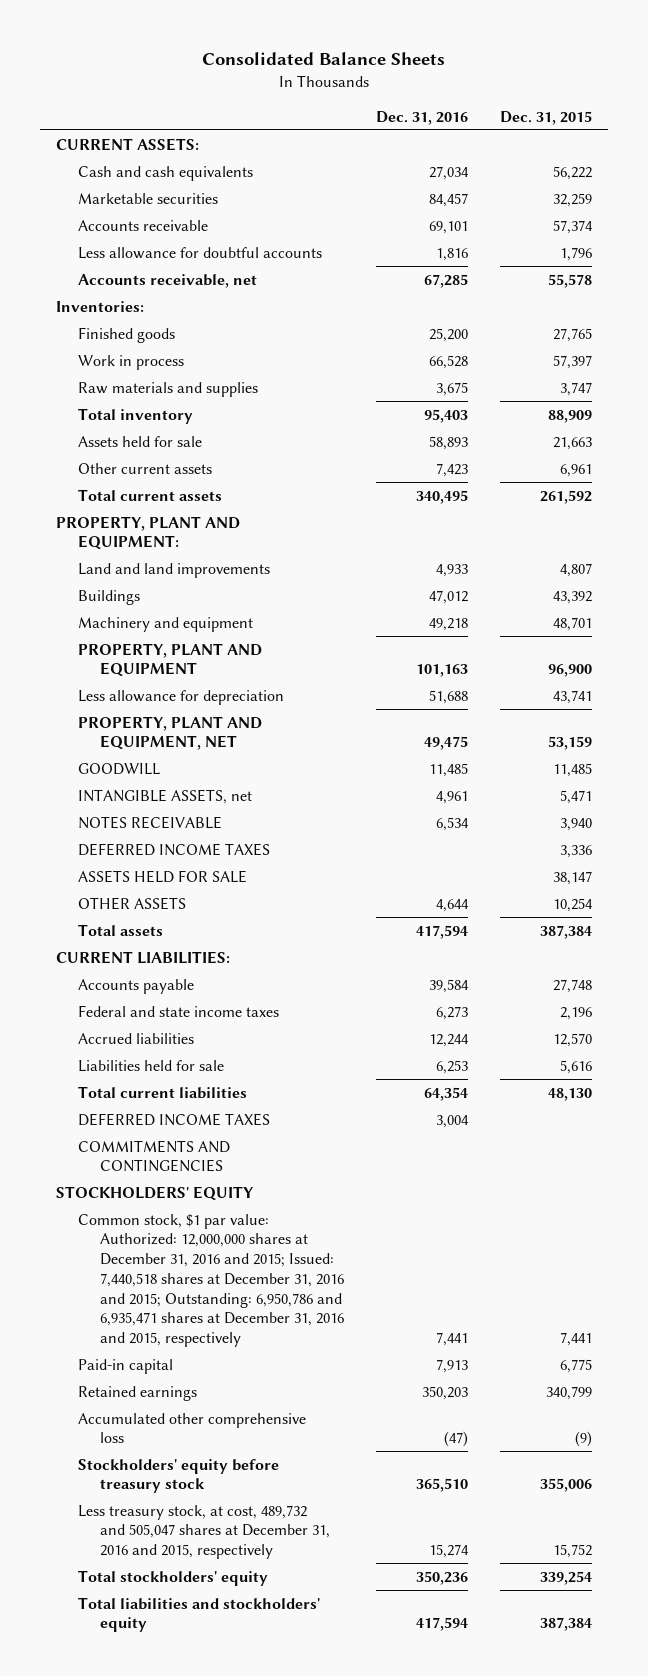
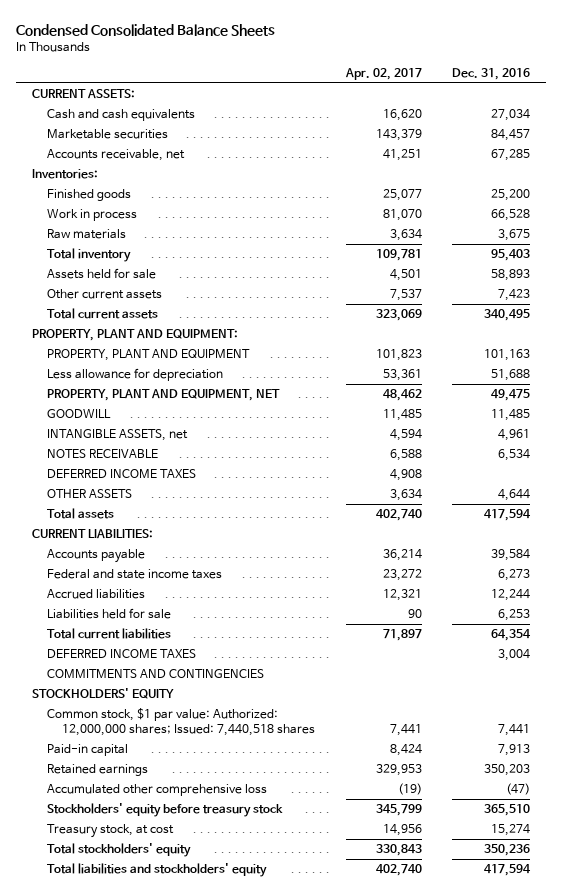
- Consolidated Balance Sheets
+ Condensed Consolidated Balance Sheets
- | Dec. 31, 2016 | Dec. 31, 2015
+ | Apr. 02, 2017 | Dec. 31, 2016
- Accounts receivable | 69,101 | 57,374
- Less allowance for doubtful accounts | 1,816 | 1,796
- Raw materials and supplies | 3,675 | 3,747
+ Raw materials | 3,634 | 3,675
- Land and land improvements | 4,933 | 4,807
- Buildings | 47,012 | 43,392
- Machinery and equipment | 49,218 | 48,701
- ASSETS HELD FOR SALE | | 38,147
- Common stock, $1 par value: Authorized: 12,000,000 shares at December 31, 2016 and 2015; Issued: 7,440,518 shares at December 31, 2016 and 2015; Outstanding: 6,950,786 and 6,935,471 shares at December 31, 2016 and 2015, respectively | 7,441 | 7,441
+ Common stock, $1 par value: Authorized: 12,000,000 shares; Issued: 7,440,518 shares | 7,441 | 7,441
- Less treasury stock, at cost, 489,732 and 505,047 shares at December 31, 2016 and 2015, respectively | 15,274 | 15,752
+ Treasury stock, at cost | 14,956 | 15,274

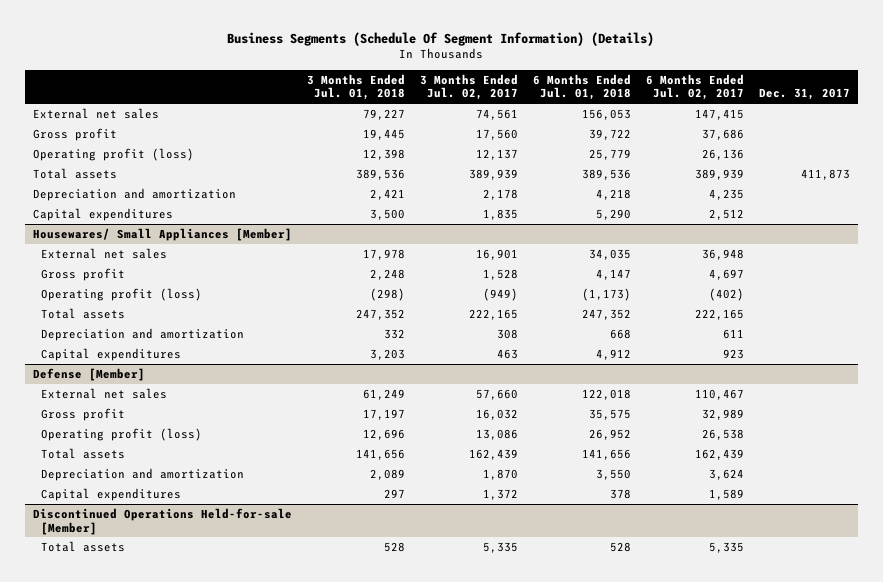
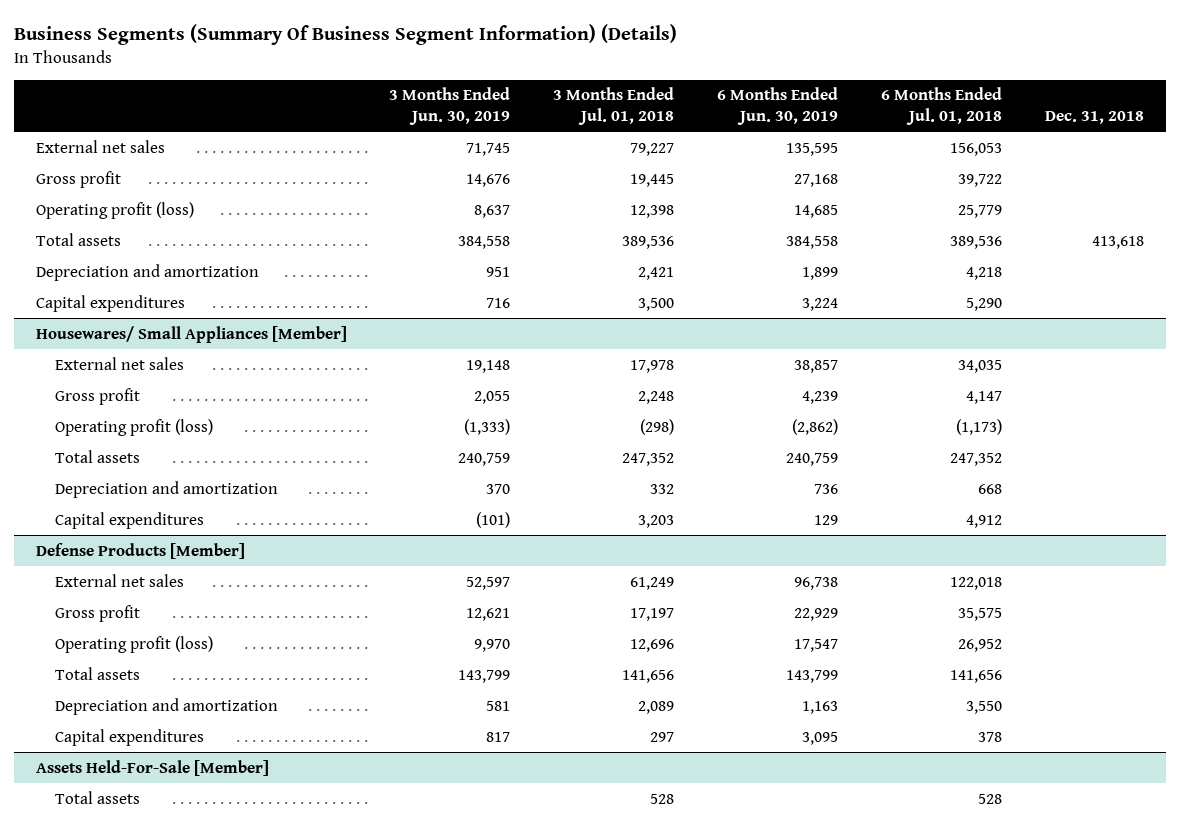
- Business Segments (Schedule Of Segment Information) (Details)
+ Business Segments (Summary Of Business Segment Information) (Details)
- | 3 Months Ended Jul. 01, 2018 | 3 Months Ended Jul. 02, 2017 | 6 Months Ended Jul. 01, 2018 | 6 Months Ended Jul. 02, 2017 | Dec. 31, 2017
+ | 3 Months Ended Jun. 30, 2019 | 3 Months Ended Jul. 01, 2018 | 6 Months Ended Jun. 30, 2019 | 6 Months Ended Jul. 01, 2018 | Dec. 31, 2018
- Defense [Member]
+ Defense Products [Member]
- Discontinued Operations Held-for-sale [Member]
+ Assets Held-For-Sale [Member]

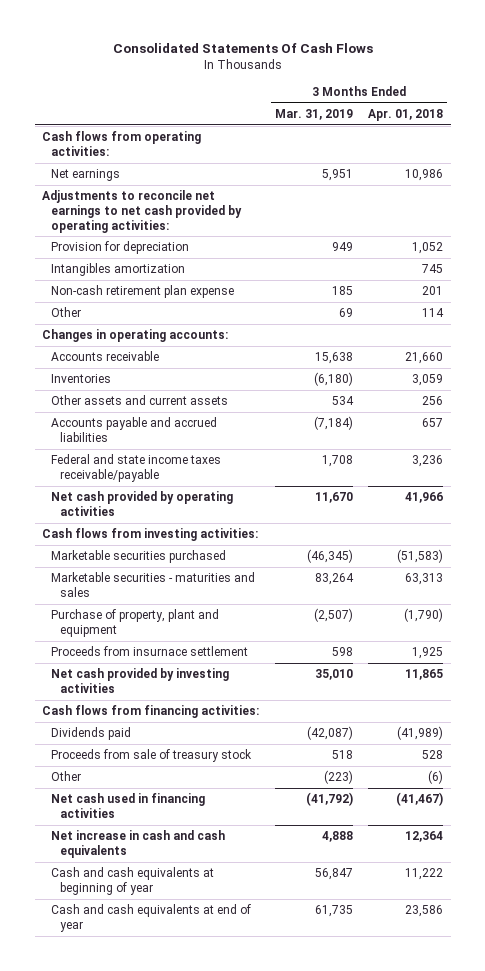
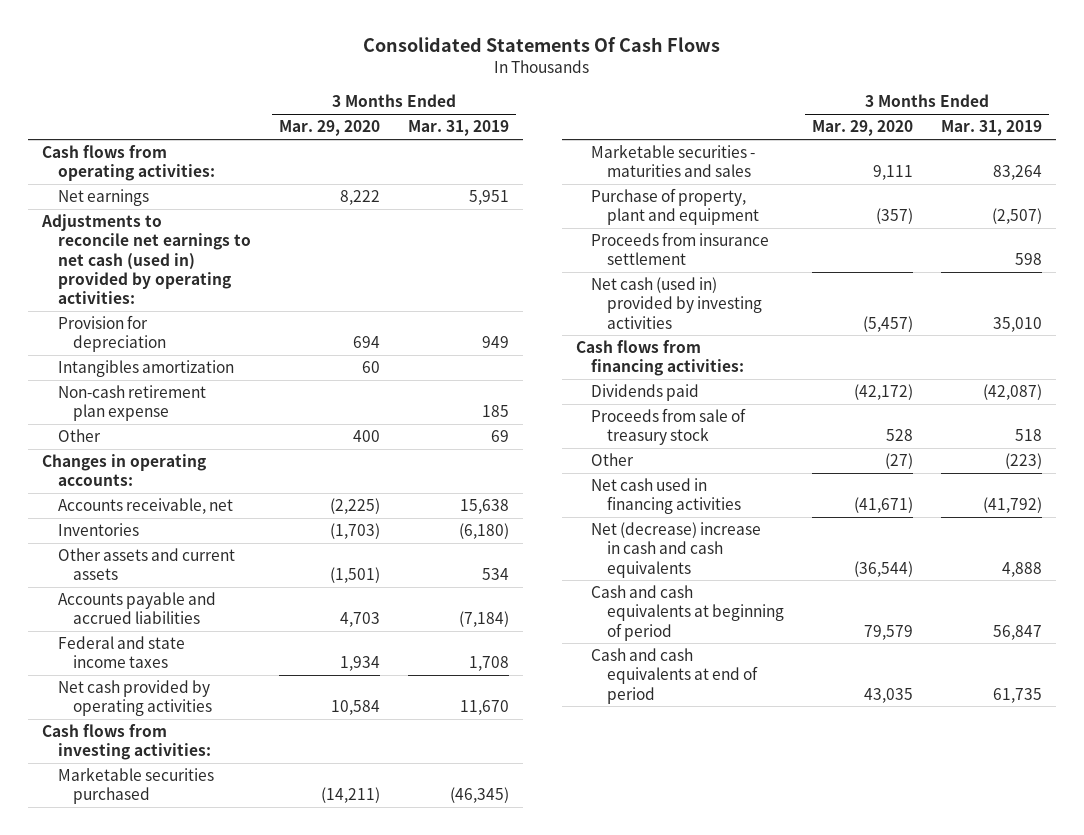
- | 3 Months Ended Mar. 31, 2019 | 3 Months Ended Apr. 01, 2018
+ | 3 Months Ended Mar. 29, 2020 | 3 Months Ended Mar. 31, 2019
- Adjustments to reconcile net earnings to net cash provided by operating activities:
+ Adjustments to reconcile net earnings to net cash (used in) provided by operating activities:
- Accounts receivable | 15,638 | 21,660
+ Accounts receivable, net | (2,225) | 15,638
- Federal and state income taxes receivable/payable | 1,708 | 3,236
+ Federal and state income taxes | 1,934 | 1,708
- Proceeds from insurnace settlement | 598 | 1,925
- Net cash provided by investing activities | 35,010 | 11,865
+ Proceeds from insurance settlement | | 598
+ Net cash (used in) provided by investing activities | (5,457) | 35,010
- Net increase in cash and cash equivalents | 4,888 | 12,364
- Cash and cash equivalents at beginning of year | 56,847 | 11,222
- Cash and cash equivalents at end of year | 61,735 | 23,586
+ Net (decrease) increase in cash and cash equivalents | (36,544) | 4,888
+ Cash and cash equivalents at beginning of period | 79,579 | 56,847
+ Cash and cash equivalents at end of period | 43,035 | 61,735

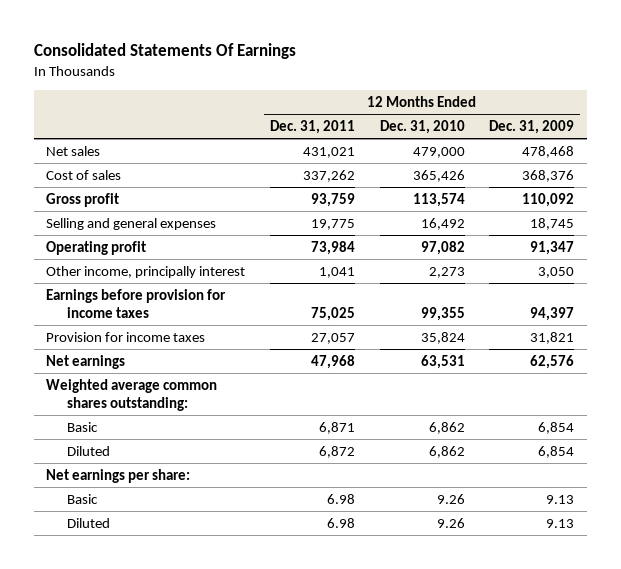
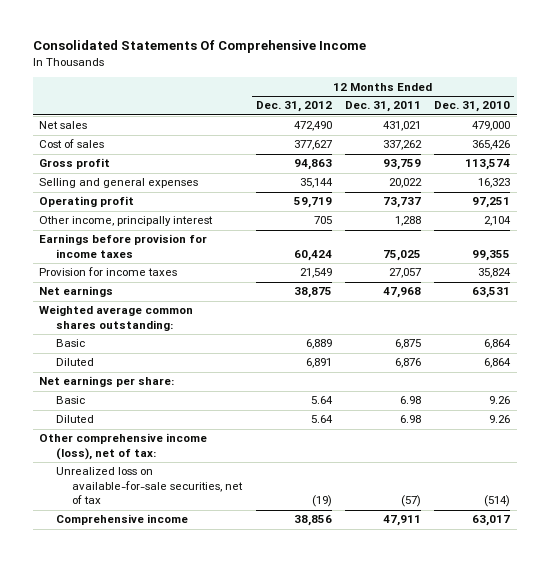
- Consolidated Statements Of Earnings
+ Consolidated Statements Of Comprehensive Income
- | 12 Months Ended Dec. 31, 2011 | 12 Months Ended Dec. 31, 2010 | 12 Months Ended Dec. 31, 2009
+ | 12 Months Ended Dec. 31, 2012 | 12 Months Ended Dec. 31, 2011 | 12 Months Ended Dec. 31, 2010
- Selling and general expenses | 19,775 | 16,492 | 18,745
- Operating profit | 73,984 | 97,082 | 91,347
- Other income, principally interest | 1,041 | 2,273 | 3,050
+ Selling and general expenses | 35,144 | 20,022 | 16,323
+ Operating profit | 59,719 | 73,737 | 97,251
+ Other income, principally interest | 705 | 1,288 | 2,104
- Basic | 6,871 | 6,862 | 6,854
- Diluted | 6,872 | 6,862 | 6,854
+ Basic | 6,889 | 6,875 | 6,864
+ Diluted | 6,891 | 6,876 | 6,864
+ Other comprehensive income (loss), net of tax:
+ Unrealized loss on available-for-sale securities, net of tax | (19) | (57) | (514)
+ Comprehensive income | 38,856 | 47,911 | 63,017

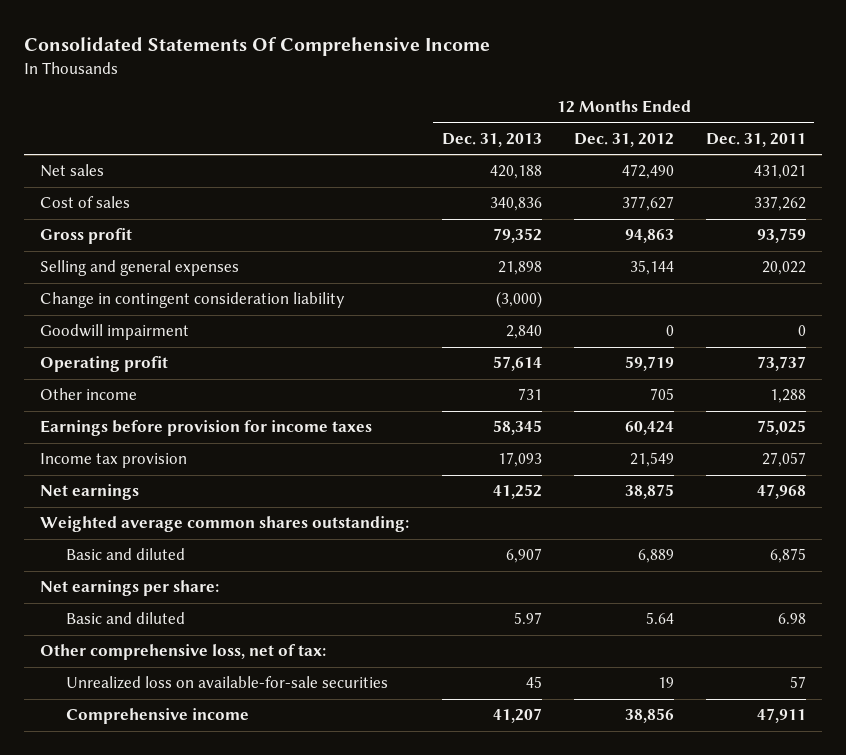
- | 12 Months Ended Dec. 31, 2012 | 12 Months Ended Dec. 31, 2011 | 12 Months Ended Dec. 31, 2010
+ | 12 Months Ended Dec. 31, 2013 | 12 Months Ended Dec. 31, 2012 | 12 Months Ended Dec. 31, 2011
+ Change in contingent consideration liability | (3,000) | |
+ Goodwill impairment | 2,840 | 0 | 0
- Other income, principally interest | 705 | 1,288 | 2,104
+ Other income | 731 | 705 | 1,288
- Provision for income taxes | 21,549 | 27,057 | 35,824
+ Income tax provision | 17,093 | 21,549 | 27,057
- Basic | 6,889 | 6,875 | 6,864
- Diluted | 6,891 | 6,876 | 6,864
+ Basic and diluted | 6,907 | 6,889 | 6,875
- Basic | 5.64 | 6.98 | 9.26
- Diluted | 5.64 | 6.98 | 9.26
- Other comprehensive income (loss), net of tax:
- Unrealized loss on available-for-sale securities, net of tax | (19) | (57) | (514)
+ Basic and diluted | 5.97 | 5.64 | 6.98
+ Other comprehensive loss, net of tax:
+ Unrealized loss on available-for-sale securities | 45 | 19 | 57

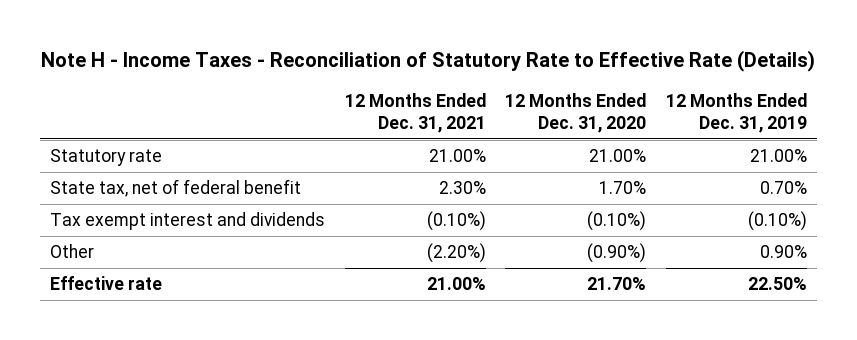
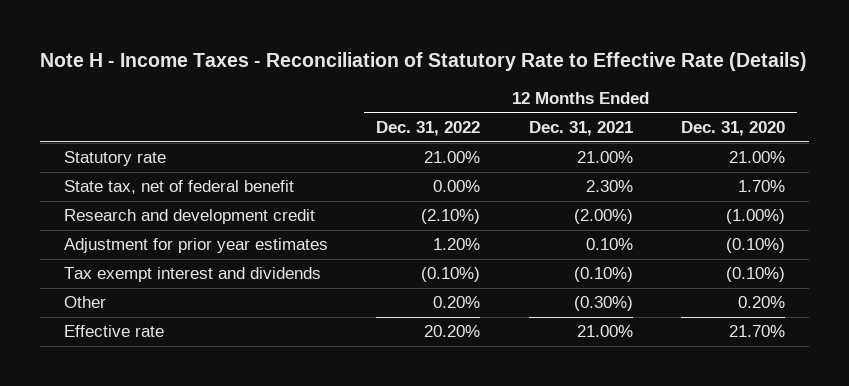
- | 12 Months Ended Dec. 31, 2021 | 12 Months Ended Dec. 31, 2020 | 12 Months Ended Dec. 31, 2019
+ | 12 Months Ended Dec. 31, 2022 | 12 Months Ended Dec. 31, 2021 | 12 Months Ended Dec. 31, 2020
+ Research and development credit | (2.10%) | (2.00%) | (1.00%)
+ Adjustment for prior year estimates | 1.20% | 0.10% | (0.10%)
- Other | (2.20%) | (0.90%) | 0.90%
+ Other | 0.20% | (0.30%) | 0.20%

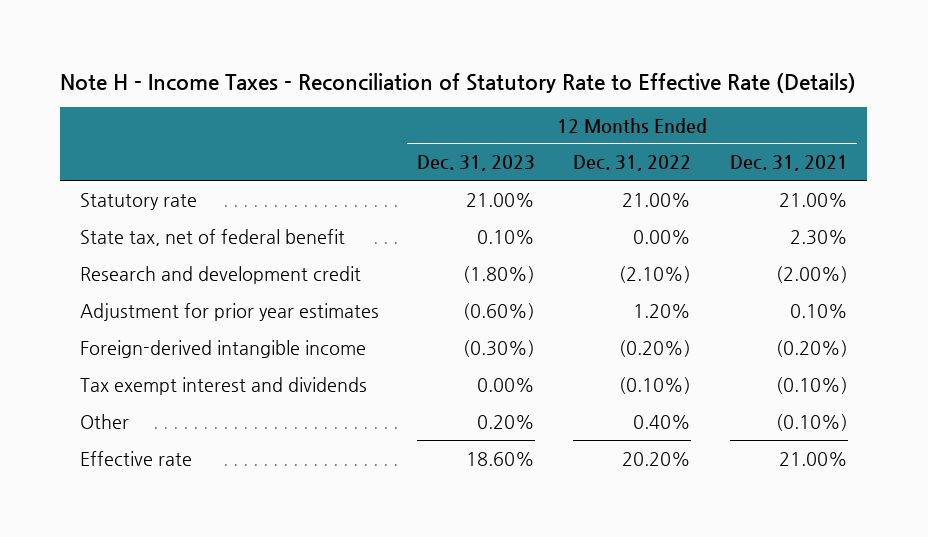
- | 12 Months Ended Dec. 31, 2022 | 12 Months Ended Dec. 31, 2021 | 12 Months Ended Dec. 31, 2020
+ | 12 Months Ended Dec. 31, 2023 | 12 Months Ended Dec. 31, 2022 | 12 Months Ended Dec. 31, 2021
+ Foreign-derived intangible income | (0.30%) | (0.20%) | (0.20%)
- Other | 0.20% | (0.30%) | 0.20%
+ Other | 0.20% | 0.40% | (0.10%)

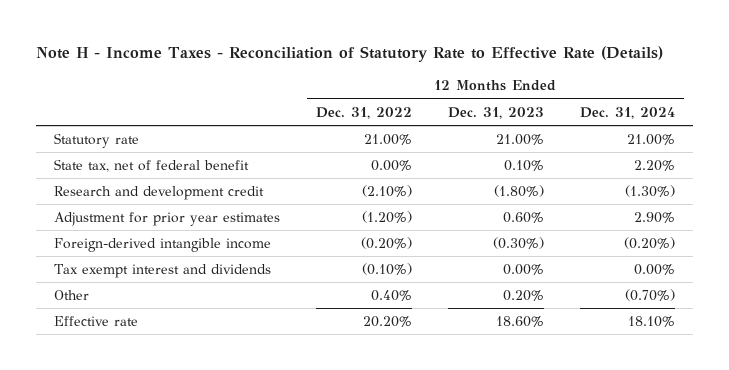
- | 12 Months Ended Dec. 31, 2023 | 12 Months Ended Dec. 31, 2022 | 12 Months Ended Dec. 31, 2021
+ | 12 Months Ended Dec. 31, 2022 | 12 Months Ended Dec. 31, 2023 | 12 Months Ended Dec. 31, 2024
- Adjustment for prior year estimates | (0.60%) | 1.20% | 0.10%
+ Adjustment for prior year estimates | (1.20%) | 0.60% | 2.90%

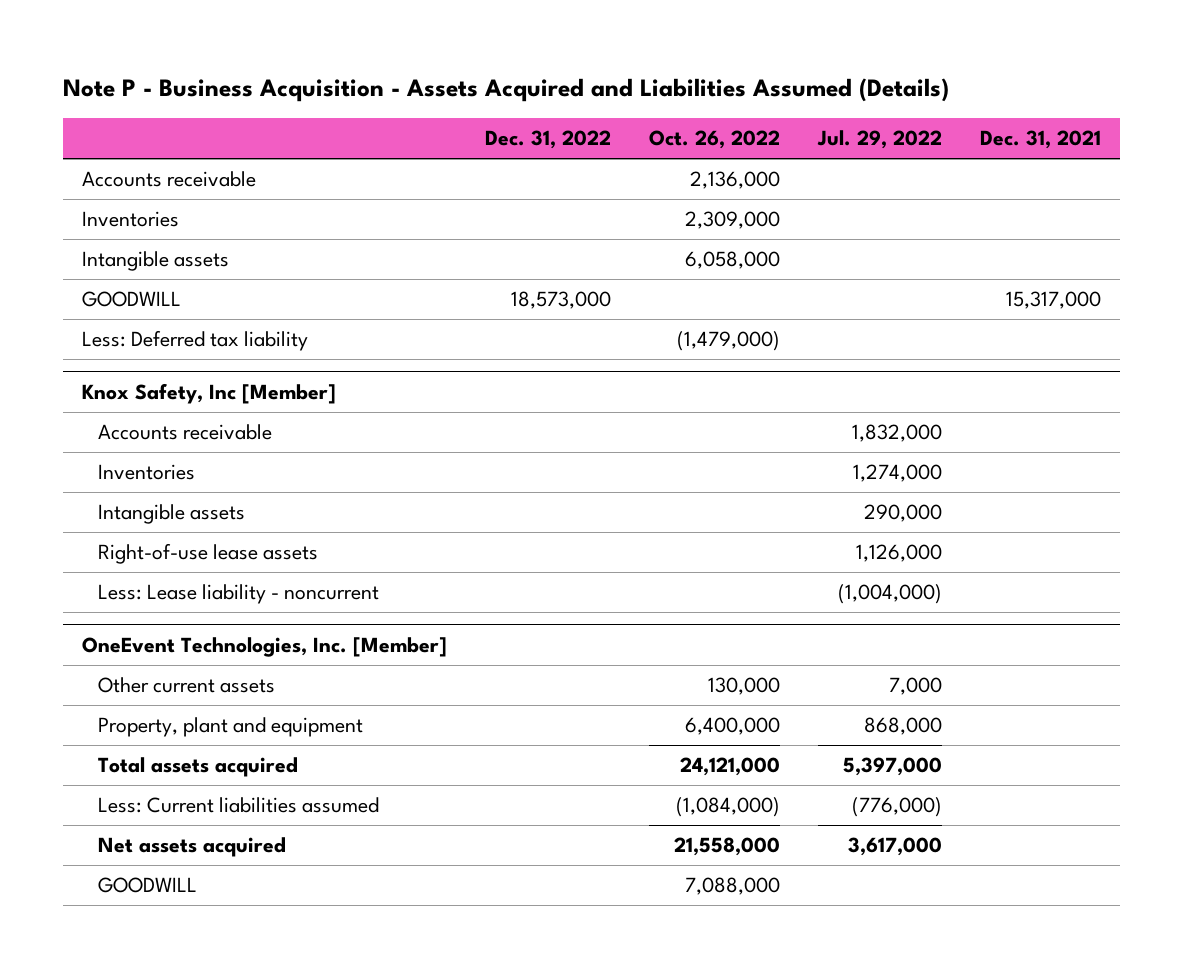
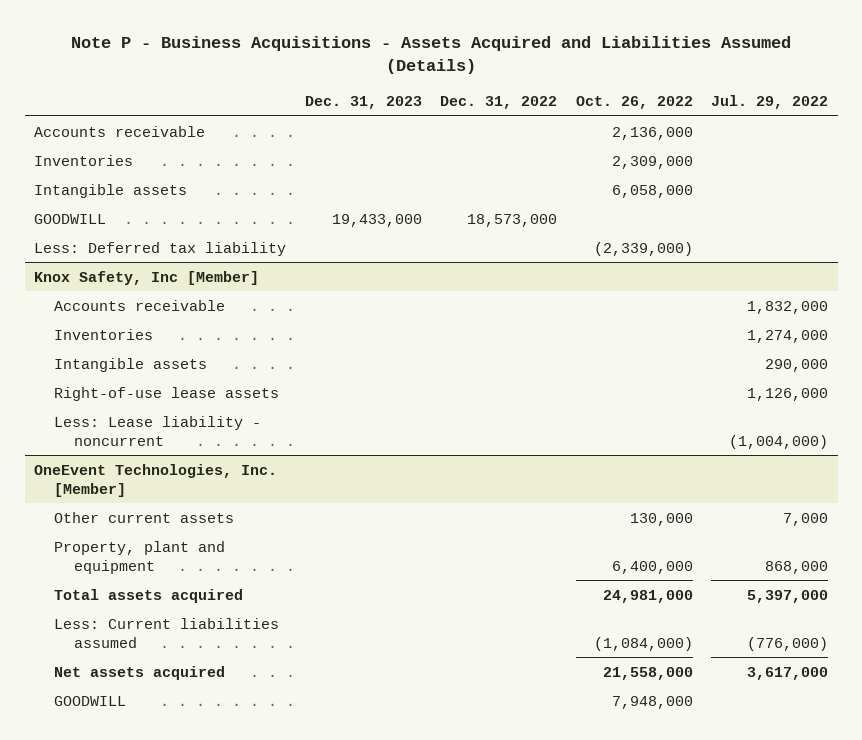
- Note P - Business Acquisition - Assets Acquired and Liabilities Assumed (Details)
+ Note P - Business Acquisitions - Assets Acquired and Liabilities Assumed (Details)
- | Dec. 31, 2022 | Oct. 26, 2022 | Jul. 29, 2022 | Dec. 31, 2021
+ | Dec. 31, 2023 | Dec. 31, 2022 | Oct. 26, 2022 | Jul. 29, 2022
- Less: Deferred tax liability | | (1,479,000) | |
+ Less: Deferred tax liability | | | (2,339,000) |
@ OneEvent Technologies, Inc. [Member]
- Total assets acquired | | 24,121,000 | 5,397,000 |
+ Total assets acquired | | | 24,981,000 | 5,397,000
- GOODWILL | | 7,088,000 | |
+ GOODWILL | | | 7,948,000 |

